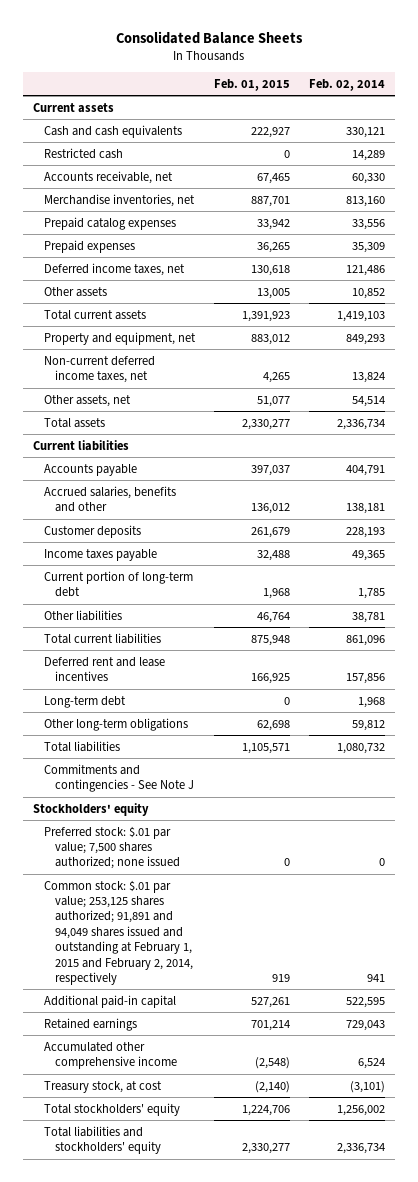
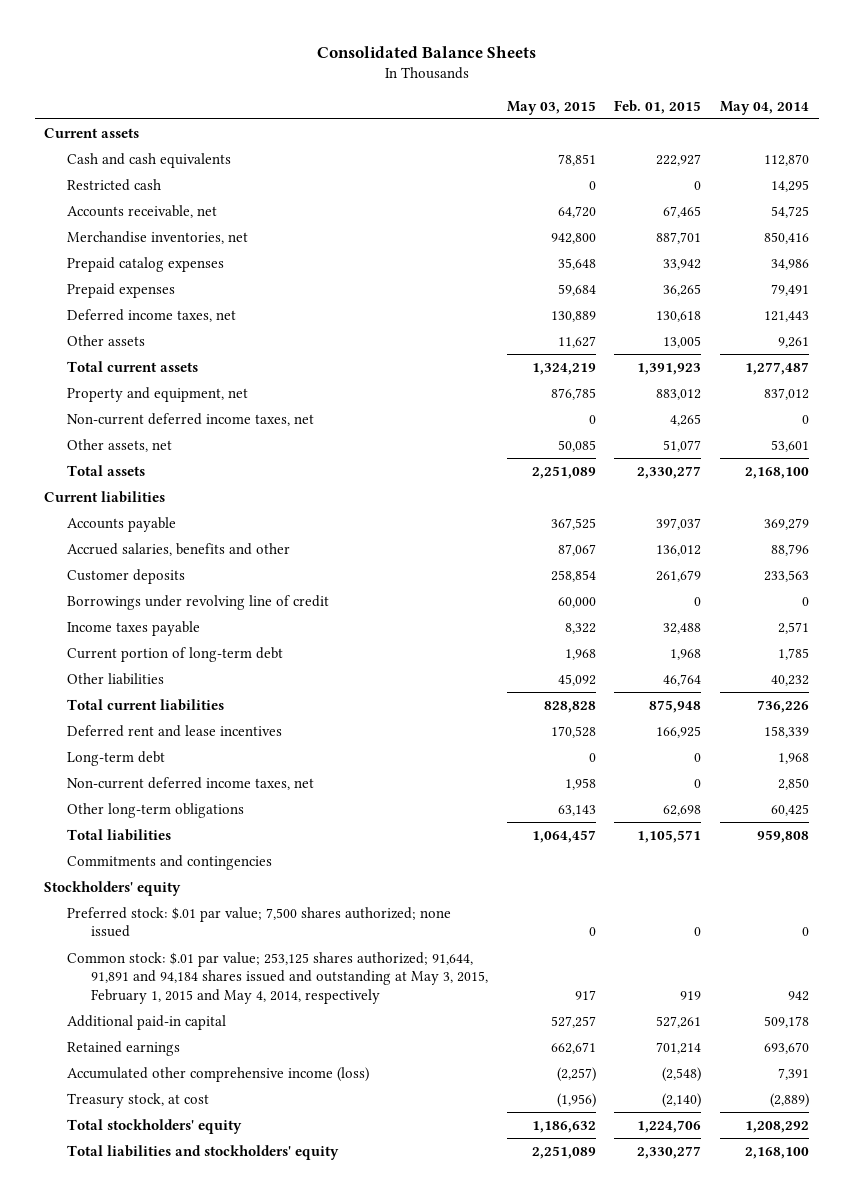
- | Feb. 01, 2015 | Feb. 02, 2014
+ | May 03, 2015 | Feb. 01, 2015 | May 04, 2014
+ Borrowings under revolving line of credit | 60,000 | 0 | 0
+ Non-current deferred income taxes, net | 1,958 | 0 | 2,850
- Commitments and contingencies - See Note J
+ Commitments and contingencies
- Common stock: $.01 par value; 253,125 shares authorized; 91,891 and 94,049 shares issued and outstanding at February 1, 2015 and February 2, 2014, respectively | 919 | 941
+ Common stock: $.01 par value; 253,125 shares authorized; 91,644, 91,891 and 94,184 shares issued and outstanding at May 3, 2015, February 1, 2015 and May 4, 2014, respectively | 917 | 919 | 942
- Accumulated other comprehensive income | (2,548) | 6,524
+ Accumulated other comprehensive income (loss) | (2,257) | (2,548) | 7,391

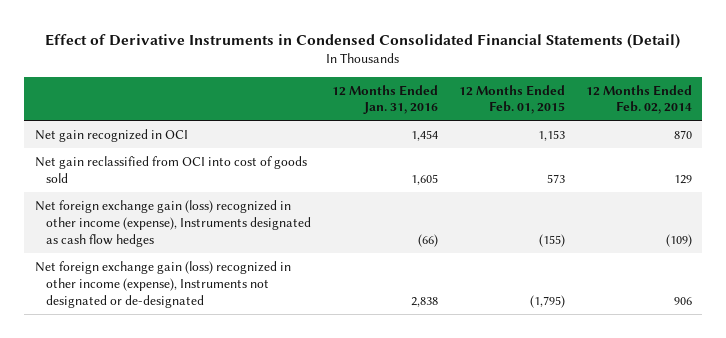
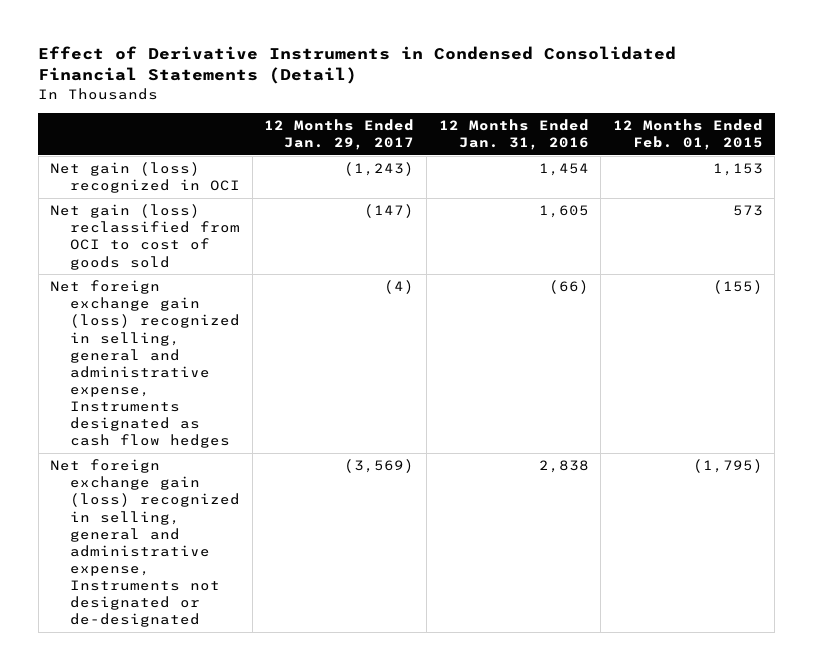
- | 12 Months Ended Jan. 31, 2016 | 12 Months Ended Feb. 01, 2015 | 12 Months Ended Feb. 02, 2014
+ | 12 Months Ended Jan. 29, 2017 | 12 Months Ended Jan. 31, 2016 | 12 Months Ended Feb. 01, 2015
- Net gain recognized in OCI | 1,454 | 1,153 | 870
- Net gain reclassified from OCI into cost of goods sold | 1,605 | 573 | 129
- Net foreign exchange gain (loss) recognized in other income (expense), Instruments designated as cash flow hedges | (66) | (155) | (109)
- Net foreign exchange gain (loss) recognized in other income (expense), Instruments not designated or de-designated | 2,838 | (1,795) | 906
+ Net gain (loss) recognized in OCI | (1,243) | 1,454 | 1,153
+ Net gain (loss) reclassified from OCI to cost of goods sold | (147) | 1,605 | 573
+ Net foreign exchange gain (loss) recognized in selling, general and administrative expense, Instruments designated as cash flow hedges | (4) | (66) | (155)
+ Net foreign exchange gain (loss) recognized in selling, general and administrative expense, Instruments not designated or de-designated | (3,569) | 2,838 | (1,795)

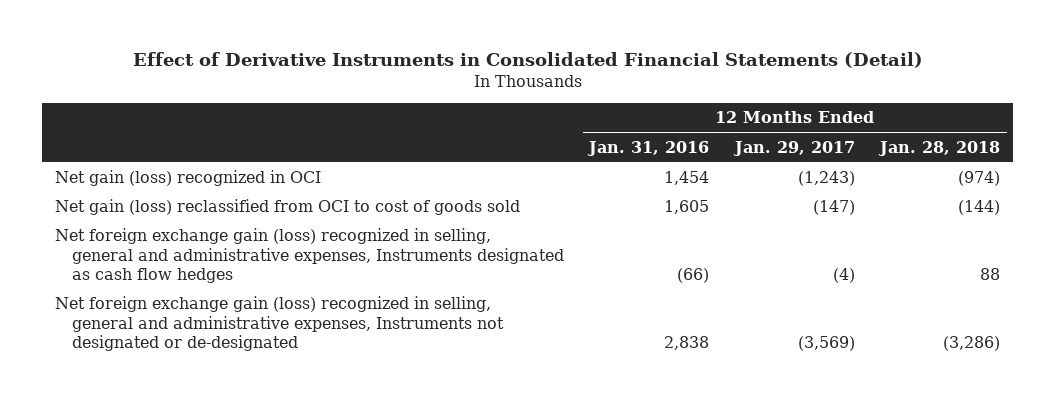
- Effect of Derivative Instruments in Condensed Consolidated Financial Statements (Detail)
+ Effect of Derivative Instruments in Consolidated Financial Statements (Detail)
- | 12 Months Ended Jan. 29, 2017 | 12 Months Ended Jan. 31, 2016 | 12 Months Ended Feb. 01, 2015
+ | 12 Months Ended Jan. 31, 2016 | 12 Months Ended Jan. 29, 2017 | 12 Months Ended Jan. 28, 2018
- Net foreign exchange gain (loss) recognized in selling, general and administrative expense, Instruments designated as cash flow hedges | (4) | (66) | (155)
- Net foreign exchange gain (loss) recognized in selling, general and administrative expense, Instruments not designated or de-designated | (3,569) | 2,838 | (1,795)
+ Net foreign exchange gain (loss) recognized in selling, general and administrative expenses, Instruments designated as cash flow hedges | (66) | (4) | 88
+ Net foreign exchange gain (loss) recognized in selling, general and administrative expenses, Instruments not designated or de-designated | 2,838 | (3,569) | (3,286)

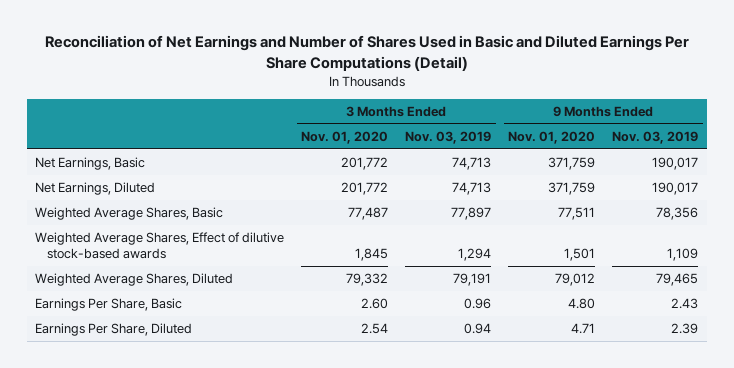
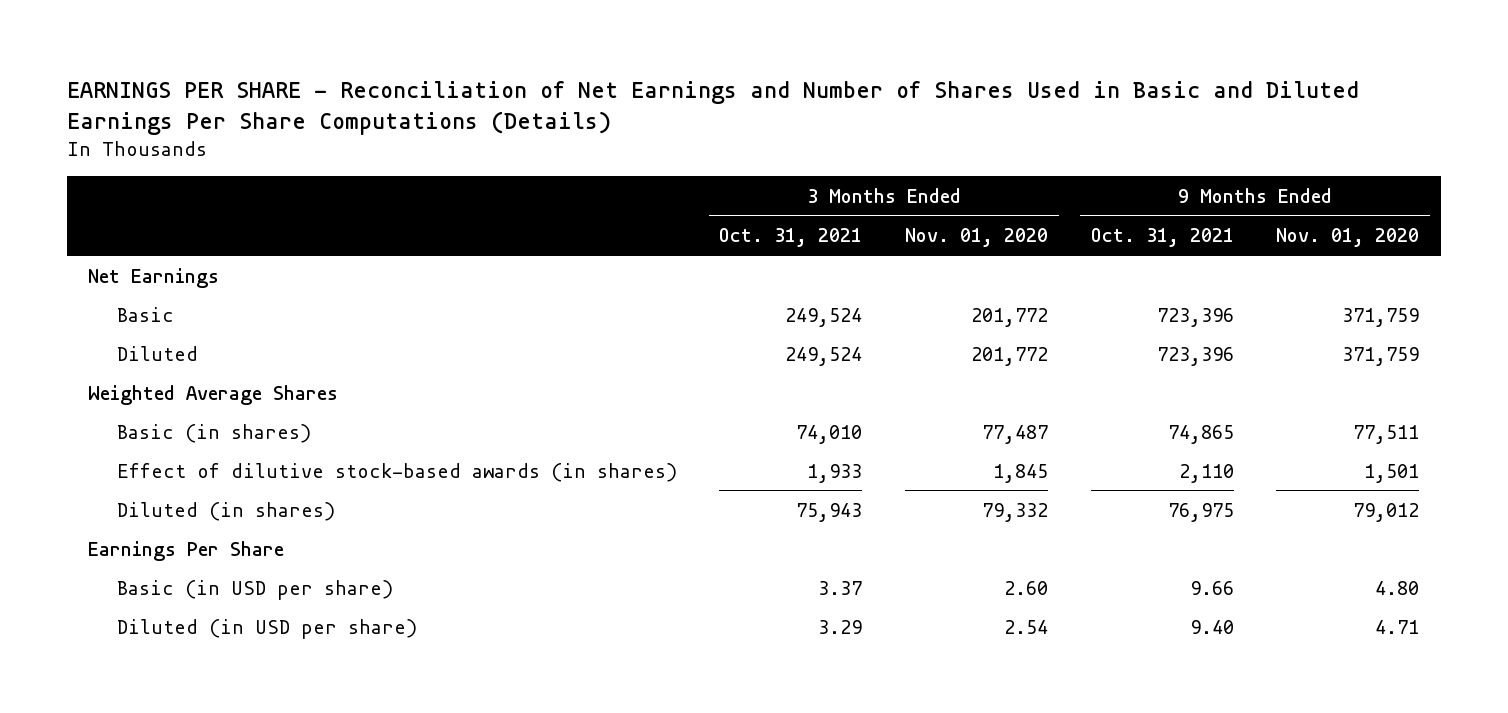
- Reconciliation of Net Earnings and Number of Shares Used in Basic and Diluted Earnings Per Share Computations (Detail)
+ EARNINGS PER SHARE - Reconciliation of Net Earnings and Number of Shares Used in Basic and Diluted Earnings Per Share Computations (Details)
- | 3 Months Ended Nov. 01, 2020 | 3 Months Ended Nov. 03, 2019 | 9 Months Ended Nov. 01, 2020 | 9 Months Ended Nov. 03, 2019
+ | 3 Months Ended Oct. 31, 2021 | 3 Months Ended Nov. 01, 2020 | 9 Months Ended Oct. 31, 2021 | 9 Months Ended Nov. 01, 2020
- Net Earnings, Basic | 201,772 | 74,713 | 371,759 | 190,017
- Net Earnings, Diluted | 201,772 | 74,713 | 371,759 | 190,017
- Weighted Average Shares, Basic | 77,487 | 77,897 | 77,511 | 78,356
- Weighted Average Shares, Effect of dilutive stock-based awards | 1,845 | 1,294 | 1,501 | 1,109
- Weighted Average Shares, Diluted | 79,332 | 79,191 | 79,012 | 79,465
- Earnings Per Share, Basic | 2.60 | 0.96 | 4.80 | 2.43
- Earnings Per Share, Diluted | 2.54 | 0.94 | 4.71 | 2.39
+ Net Earnings
+ Basic | 249,524 | 201,772 | 723,396 | 371,759
+ Diluted | 249,524 | 201,772 | 723,396 | 371,759
+ Weighted Average Shares
+ Basic (in shares) | 74,010 | 77,487 | 74,865 | 77,511
+ Effect of dilutive stock-based awards (in shares) | 1,933 | 1,845 | 2,110 | 1,501
+ Diluted (in shares) | 75,943 | 79,332 | 76,975 | 79,012
+ Earnings Per Share
+ Basic (in USD per share) | 3.37 | 2.60 | 9.66 | 4.80
+ Diluted (in USD per share) | 3.29 | 2.54 | 9.40 | 4.71

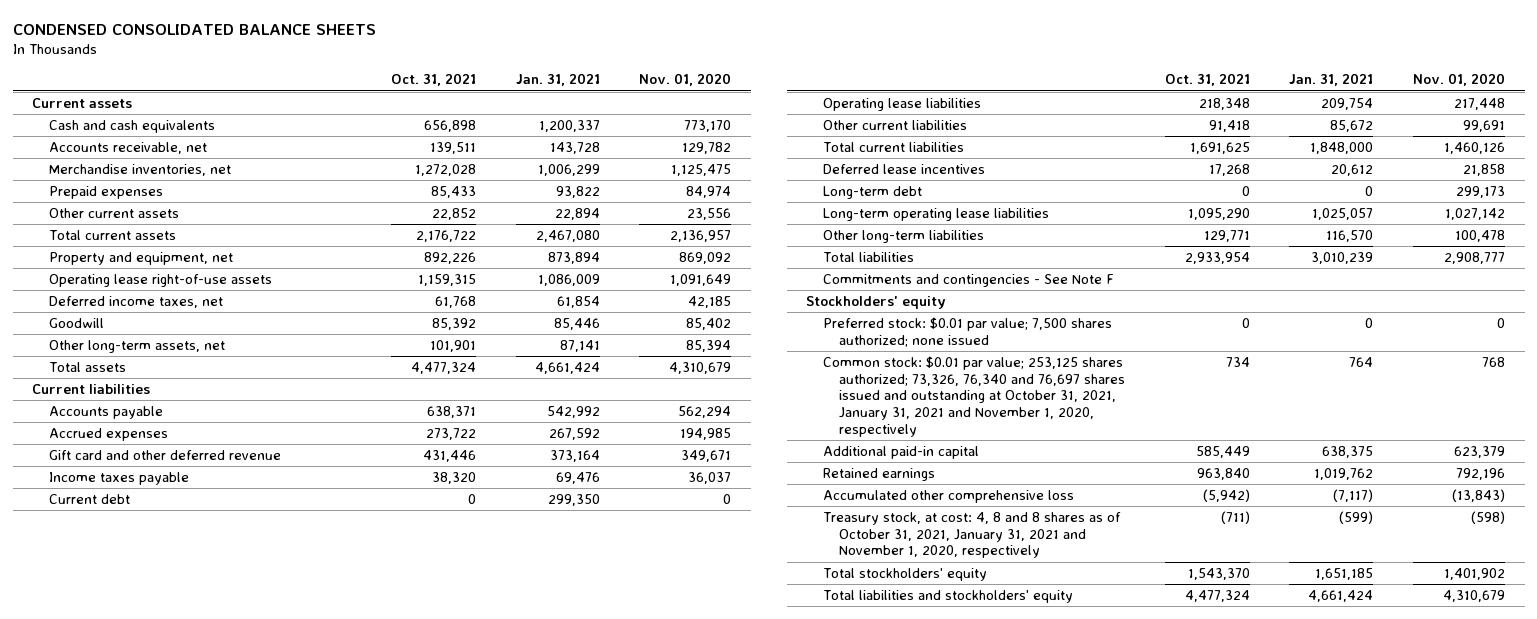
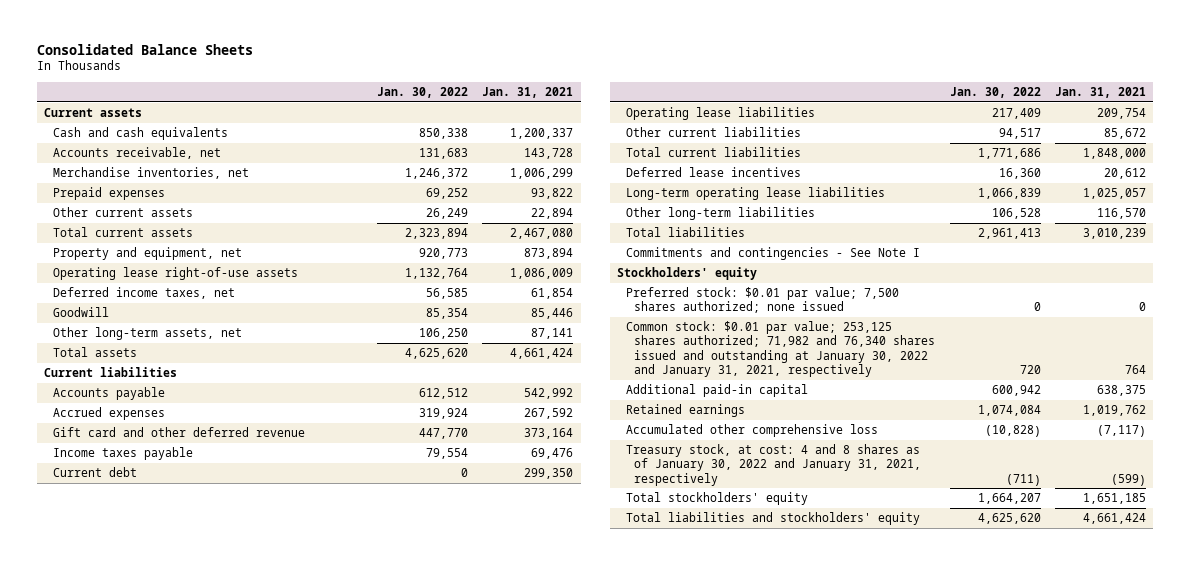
- CONDENSED CONSOLIDATED BALANCE SHEETS
+ Consolidated Balance Sheets
- | Oct. 31, 2021 | Jan. 31, 2021 | Nov. 01, 2020
+ | Jan. 30, 2022 | Jan. 31, 2021
- Long-term debt | 0 | 0 | 299,173
- Commitments and contingencies - See Note F
+ Commitments and contingencies - See Note I
- Common stock: $0.01 par value; 253,125 shares authorized; 73,326, 76,340 and 76,697 shares issued and outstanding at October 31, 2021, January 31, 2021 and November 1, 2020, respectively | 734 | 764 | 768
+ Common stock: $0.01 par value; 253,125 shares authorized; 71,982 and 76,340 shares issued and outstanding at January 30, 2022 and January 31, 2021, respectively | 720 | 764
- Treasury stock, at cost: 4, 8 and 8 shares as of October 31, 2021, January 31, 2021 and November 1, 2020, respectively | (711) | (599) | (598)
+ Treasury stock, at cost: 4 and 8 shares as of January 30, 2022 and January 31, 2021, respectively | (711) | (599)

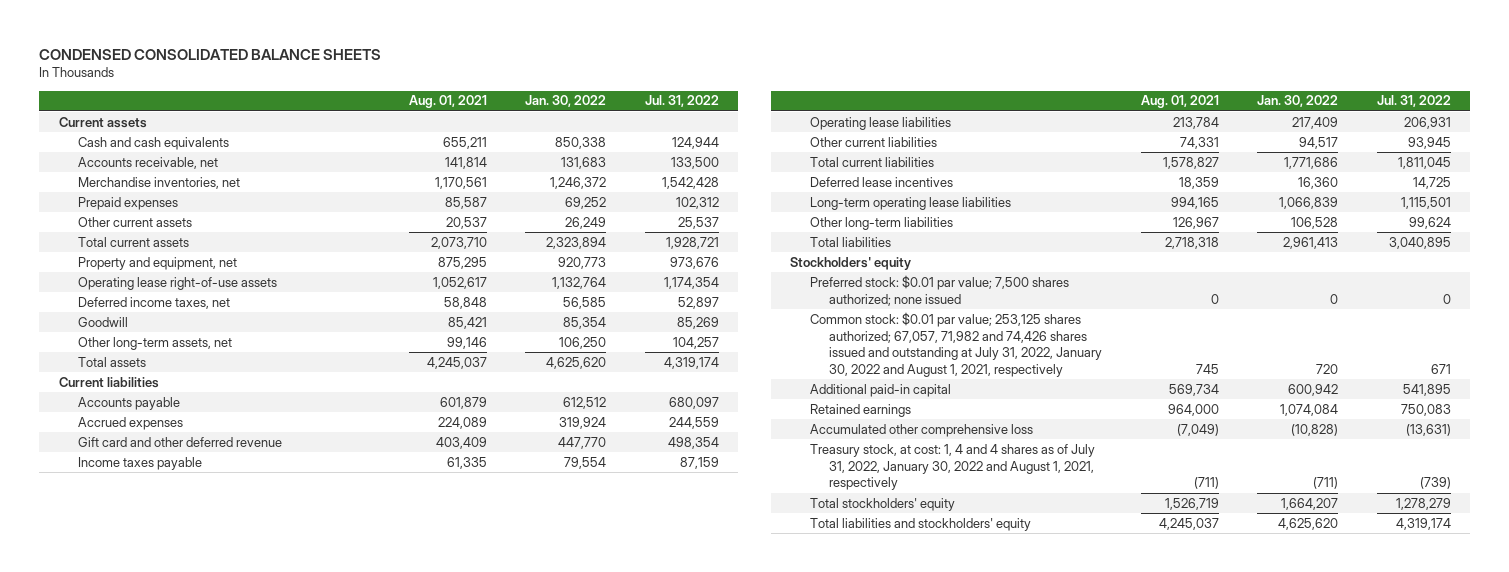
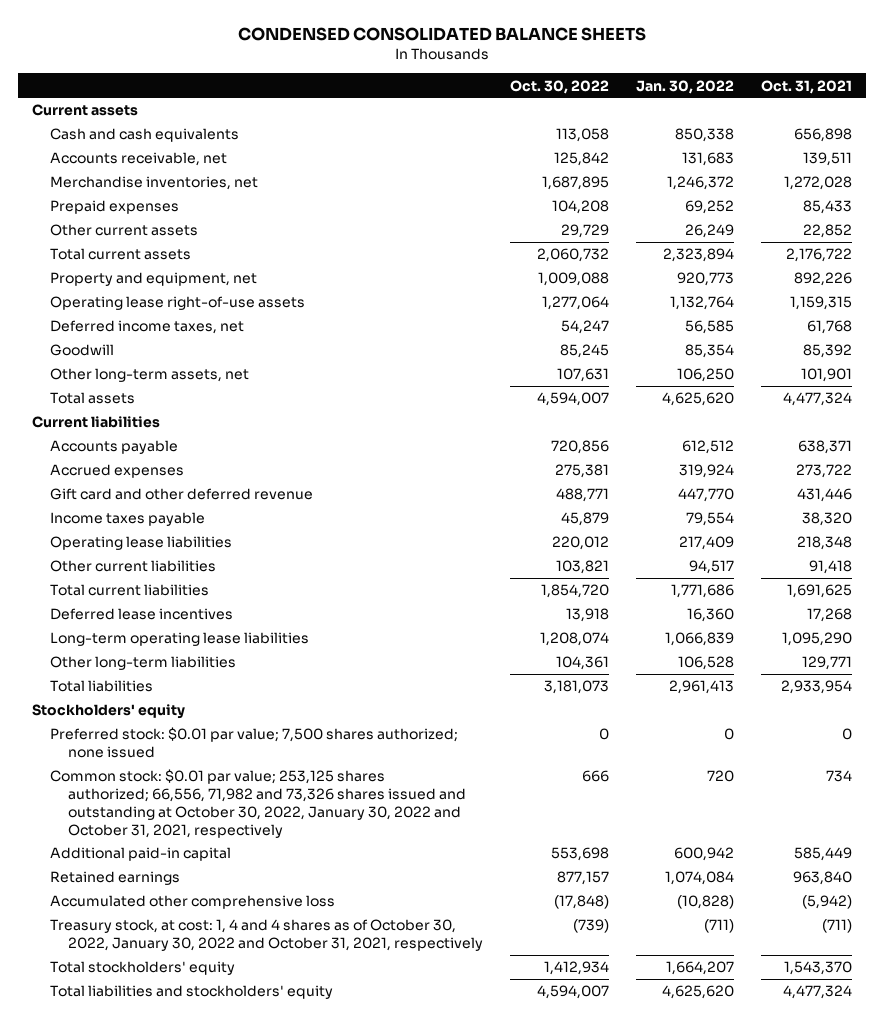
- | Aug. 01, 2021 | Jan. 30, 2022 | Jul. 31, 2022
+ | Oct. 30, 2022 | Jan. 30, 2022 | Oct. 31, 2021
- Common stock: $0.01 par value; 253,125 shares authorized; 67,057, 71,982 and 74,426 shares issued and outstanding at July 31, 2022, January 30, 2022 and August 1, 2021, respectively | 745 | 720 | 671
+ Common stock: $0.01 par value; 253,125 shares authorized; 66,556, 71,982 and 73,326 shares issued and outstanding at October 30, 2022, January 30, 2022 and October 31, 2021, respectively | 666 | 720 | 734
- Treasury stock, at cost: 1, 4 and 4 shares as of July 31, 2022, January 30, 2022 and August 1, 2021, respectively | (711) | (711) | (739)
+ Treasury stock, at cost: 1, 4 and 4 shares as of October 30, 2022, January 30, 2022 and October 31, 2021, respectively | (739) | (711) | (711)

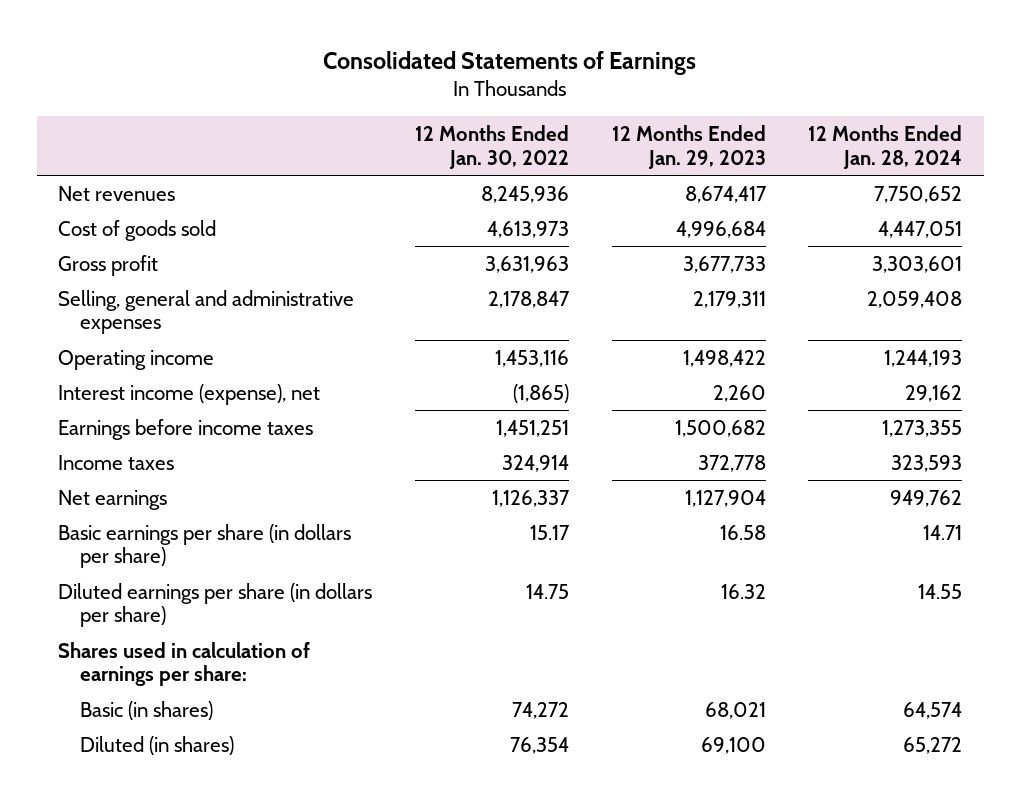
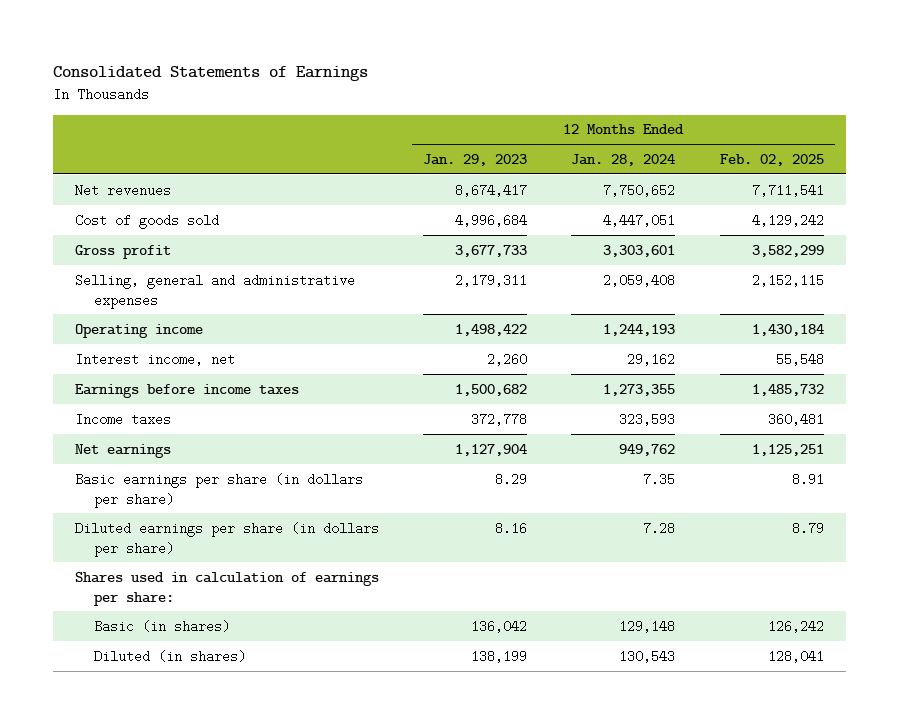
- | 12 Months Ended Jan. 30, 2022 | 12 Months Ended Jan. 29, 2023 | 12 Months Ended Jan. 28, 2024
+ | 12 Months Ended Jan. 29, 2023 | 12 Months Ended Jan. 28, 2024 | 12 Months Ended Feb. 02, 2025
- Interest income (expense), net | (1,865) | 2,260 | 29,162
+ Interest income, net | 2,260 | 29,162 | 55,548
- Basic earnings per share (in dollars per share) | 15.17 | 16.58 | 14.71
- Diluted earnings per share (in dollars per share) | 14.75 | 16.32 | 14.55
+ Basic earnings per share (in dollars per share) | 8.29 | 7.35 | 8.91
+ Diluted earnings per share (in dollars per share) | 8.16 | 7.28 | 8.79
- Basic (in shares) | 74,272 | 68,021 | 64,574
- Diluted (in shares) | 76,354 | 69,100 | 65,272
+ Basic (in shares) | 136,042 | 129,148 | 126,242
+ Diluted (in shares) | 138,199 | 130,543 | 128,041

